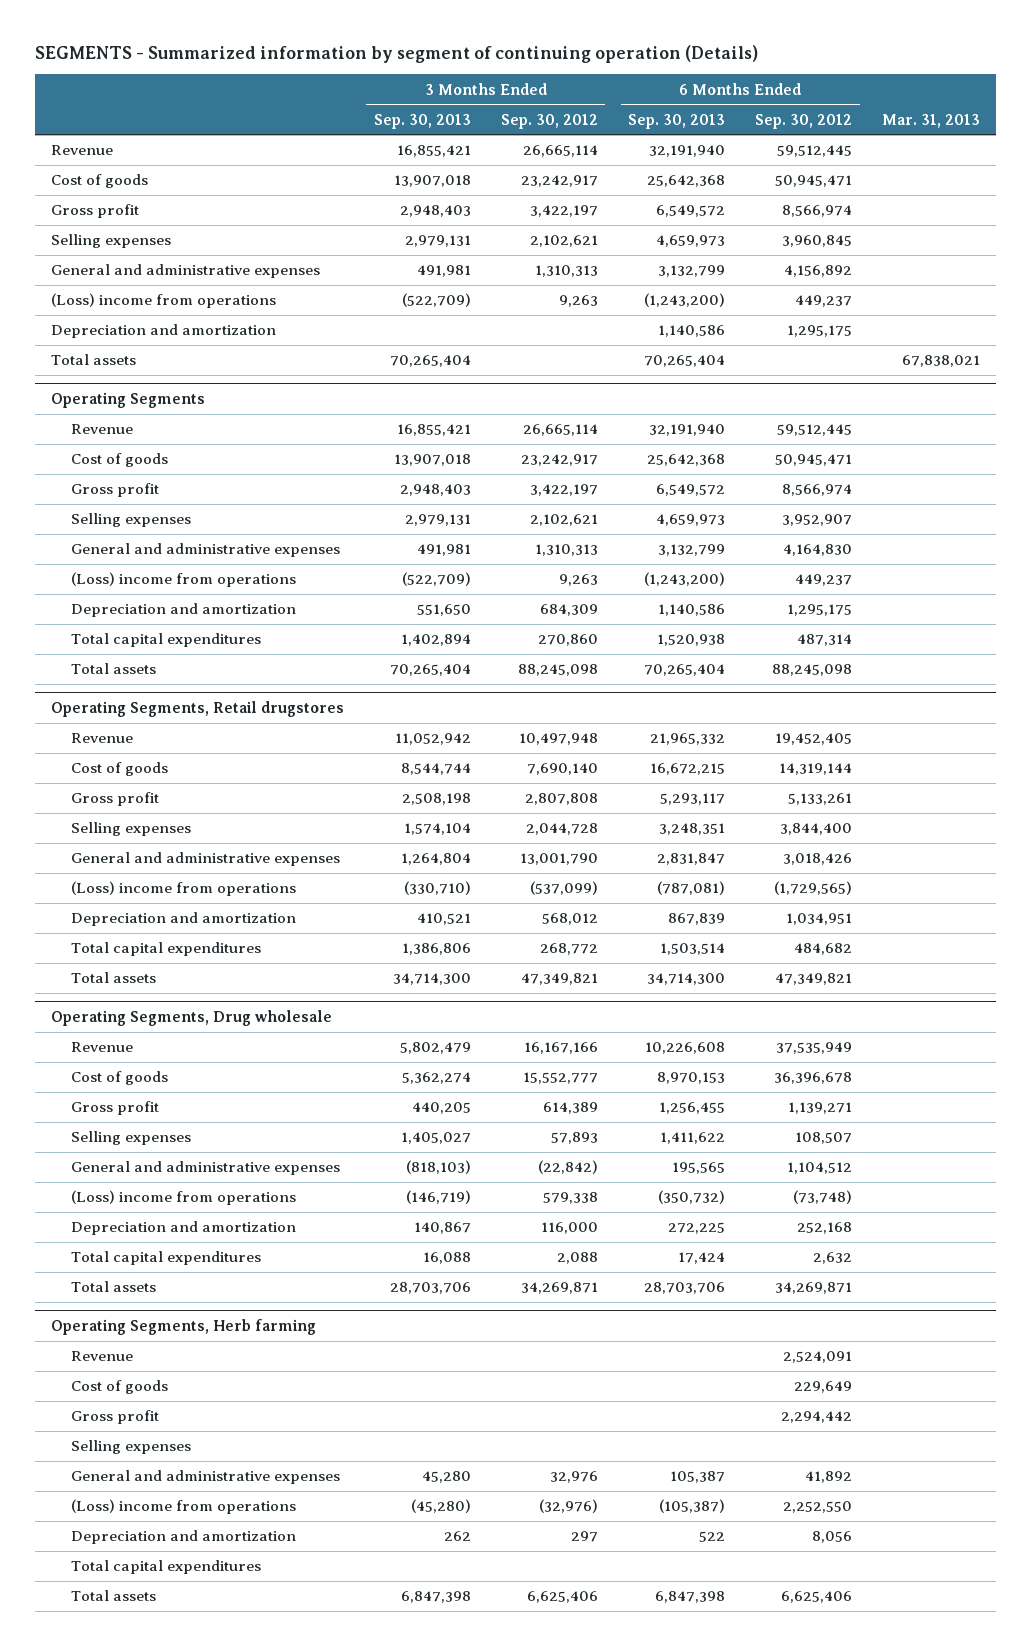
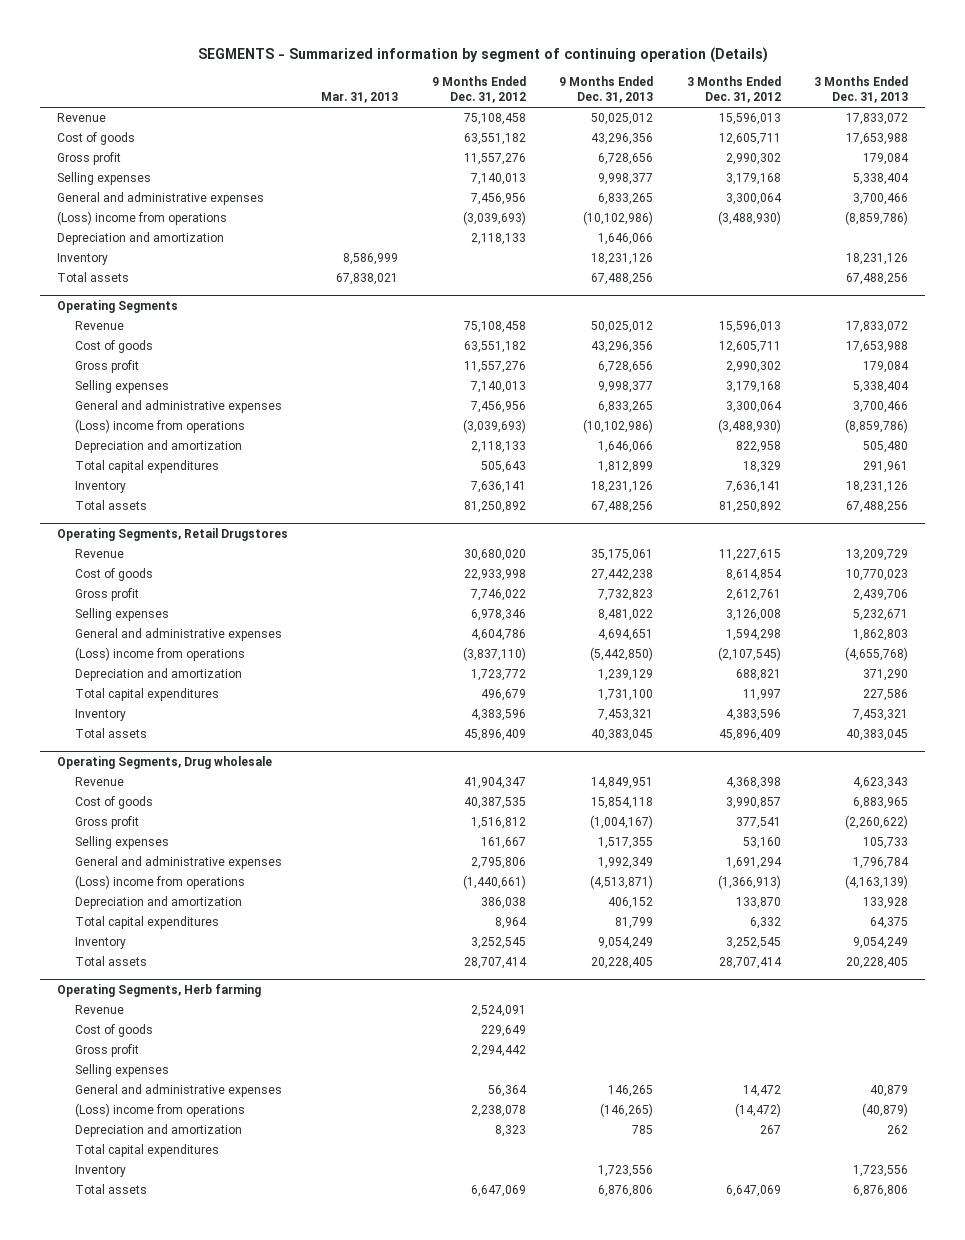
- | 3 Months Ended Sep. 30, 2013 | 3 Months Ended Sep. 30, 2012 | 6 Months Ended Sep. 30, 2013 | 6 Months Ended Sep. 30, 2012 | Mar. 31, 2013
+ | Mar. 31, 2013 | 9 Months Ended Dec. 31, 2012 | 9 Months Ended Dec. 31, 2013 | 3 Months Ended Dec. 31, 2012 | 3 Months Ended Dec. 31, 2013
+ Inventory | 8,586,999 | | 18,231,126 | | 18,231,126
@ Operating Segments
+ Inventory | | 7,636,141 | 18,231,126 | 7,636,141 | 18,231,126
- Operating Segments, Retail drugstores
+ Operating Segments, Retail Drugstores
+ Inventory | | 4,383,596 | 7,453,321 | 4,383,596 | 7,453,321
@ Operating Segments, Drug wholesale
+ Inventory | | 3,252,545 | 9,054,249 | 3,252,545 | 9,054,249
@ Operating Segments, Herb farming
+ Inventory | | | 1,723,556 | | 1,723,556

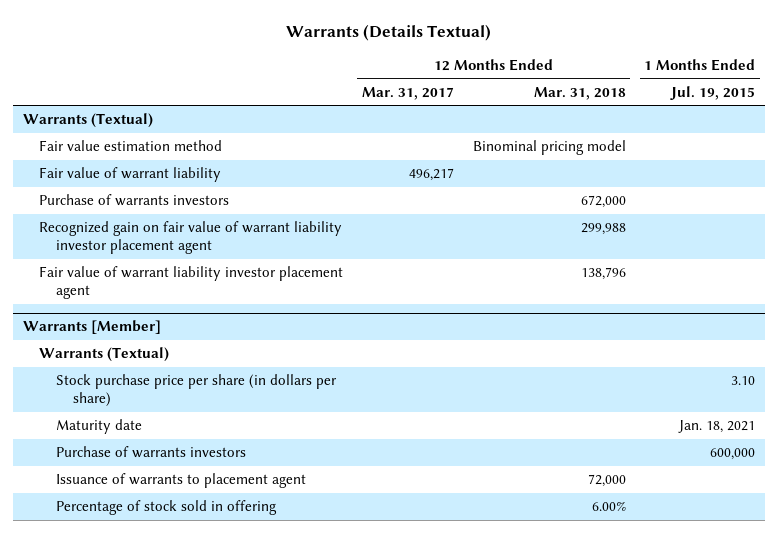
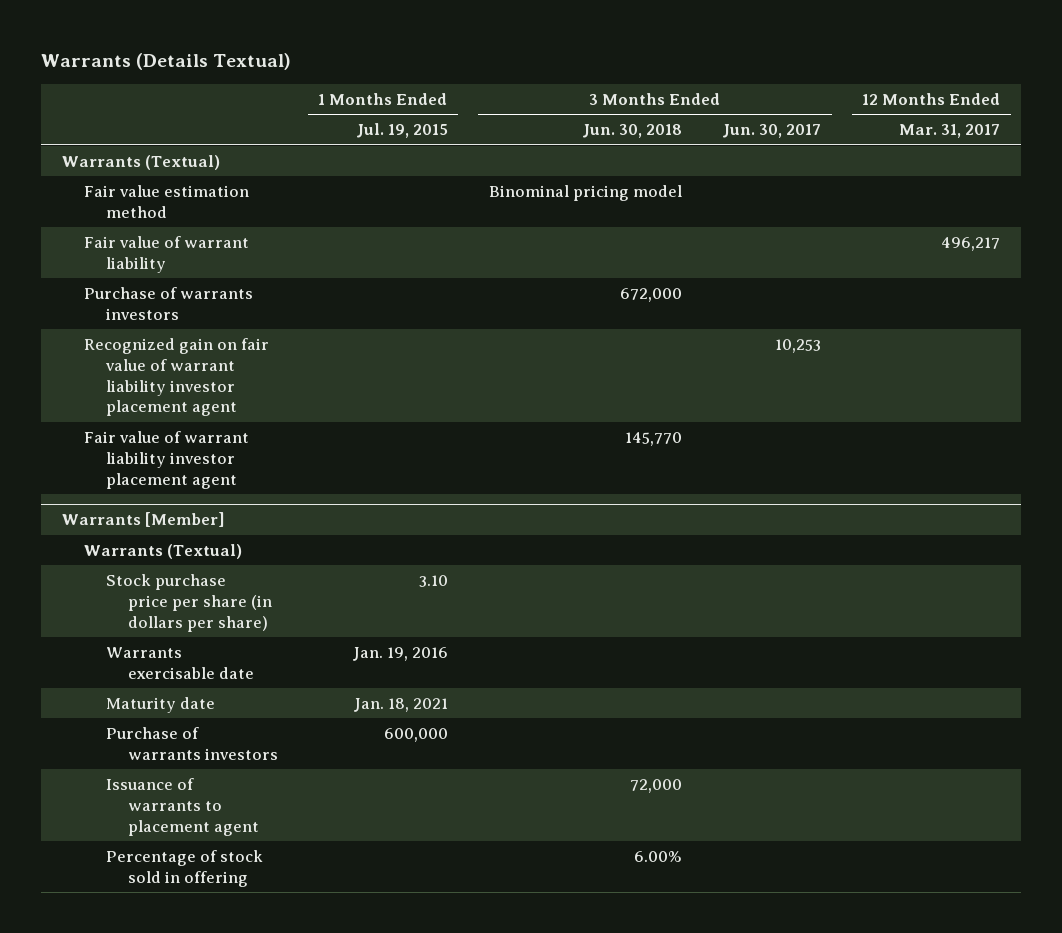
- | 12 Months Ended Mar. 31, 2017 | 12 Months Ended Mar. 31, 2018 | 1 Months Ended Jul. 19, 2015
+ | 1 Months Ended Jul. 19, 2015 | 3 Months Ended Jun. 30, 2018 | 3 Months Ended Jun. 30, 2017 | 12 Months Ended Mar. 31, 2017
@ Warrants [Member]
+ Warrants exercisable date | Jan. 19, 2016 | | |

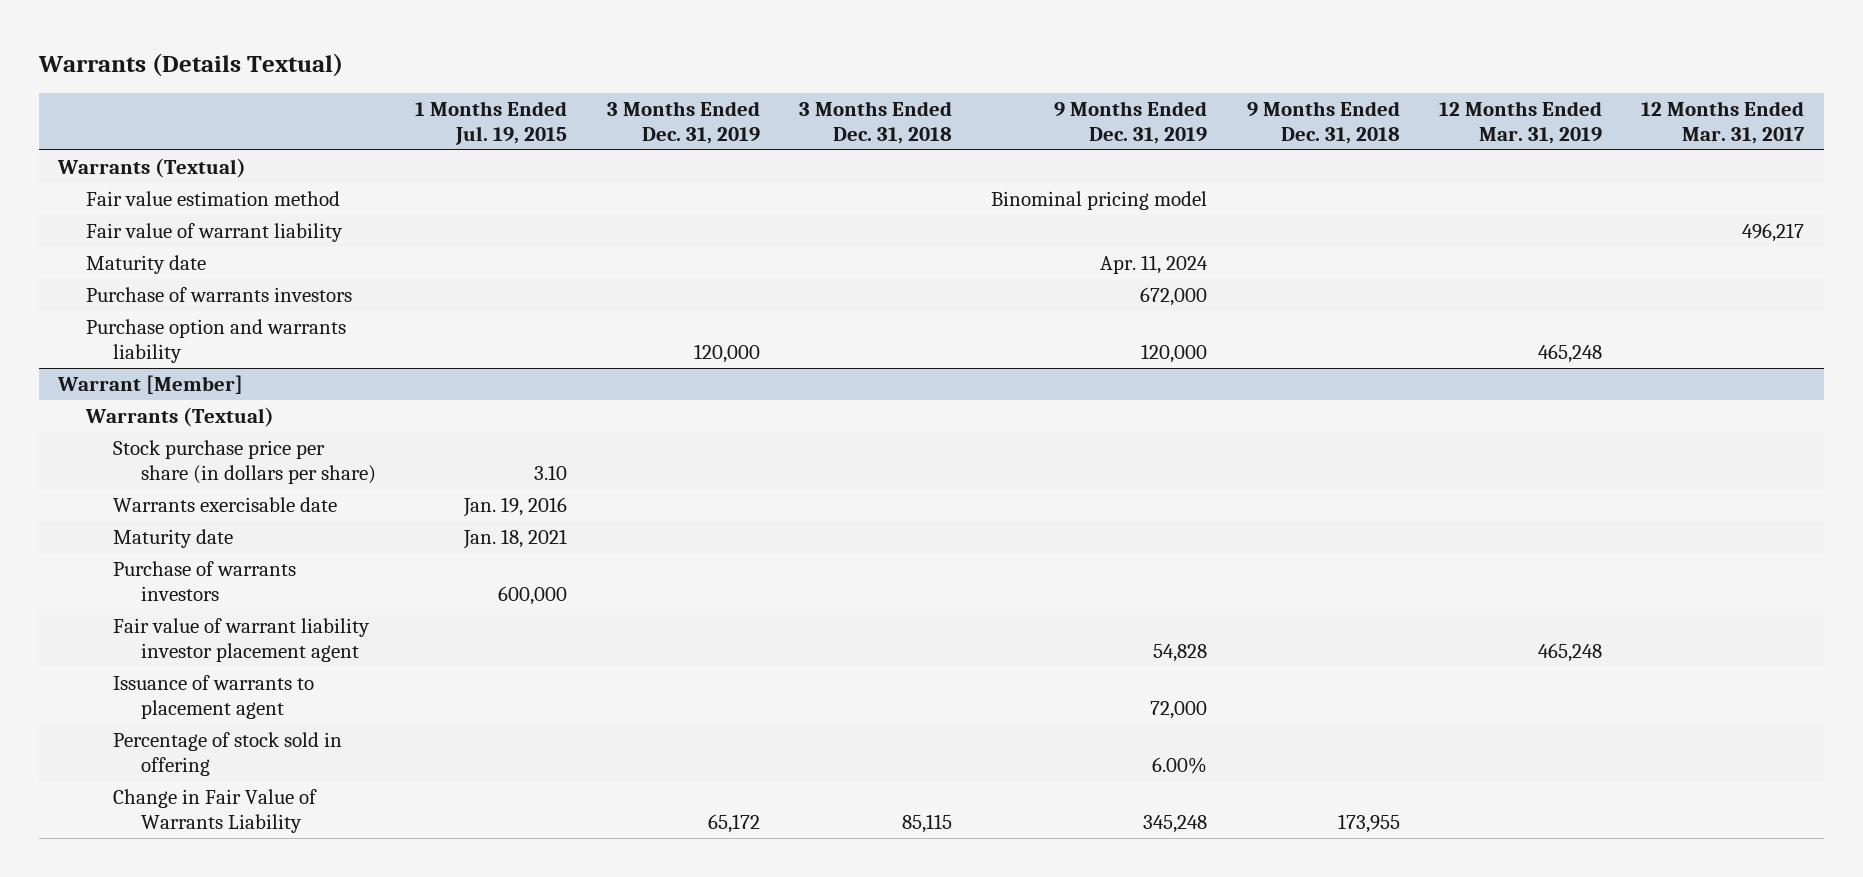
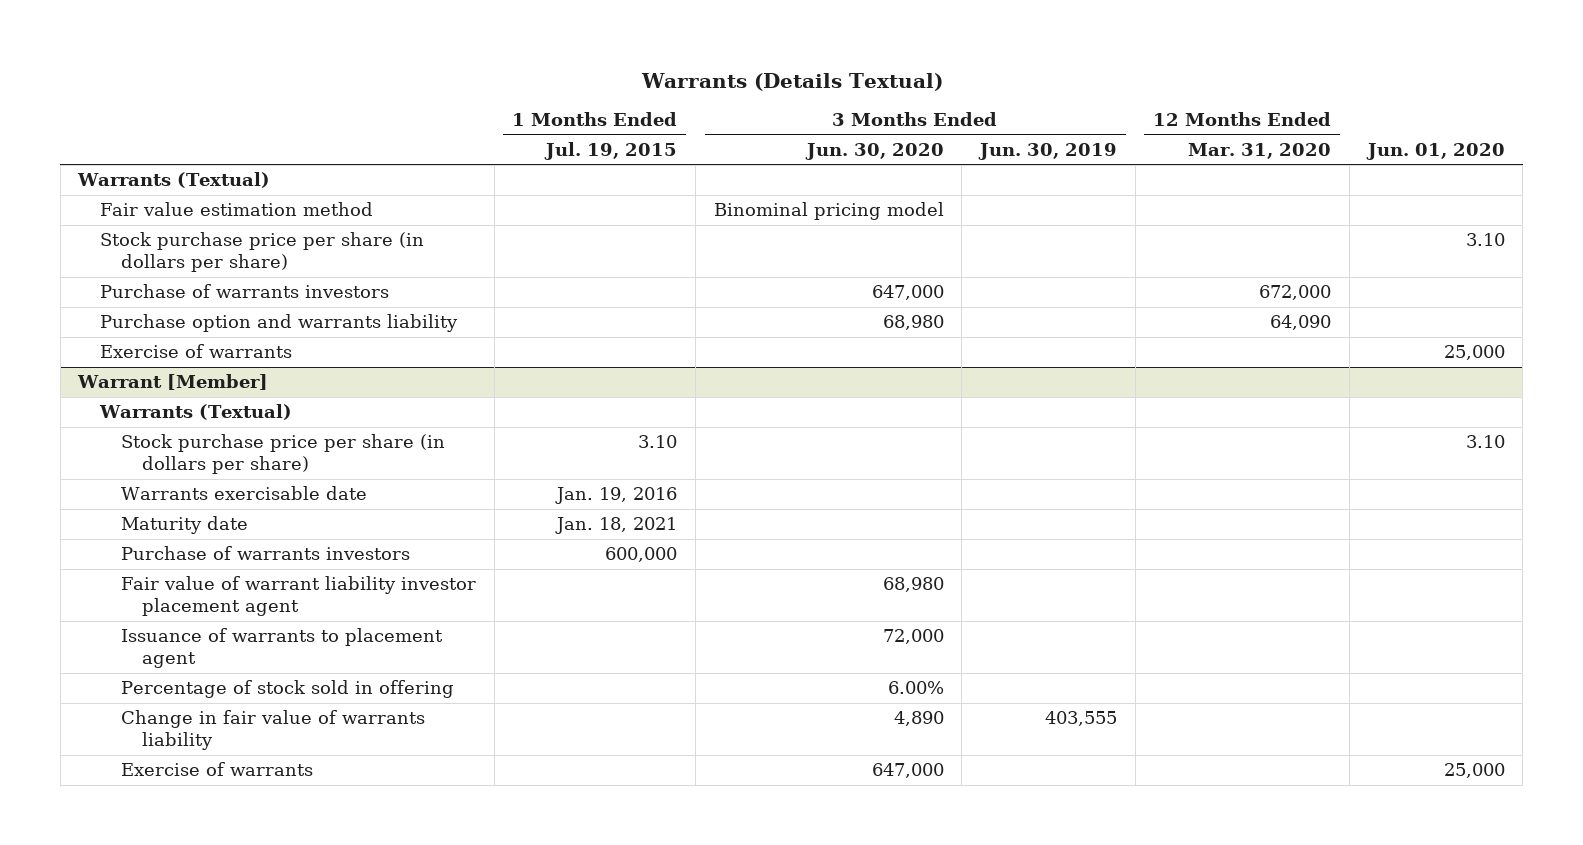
- | 1 Months Ended Jul. 19, 2015 | 3 Months Ended Dec. 31, 2019 | 3 Months Ended Dec. 31, 2018 | 9 Months Ended Dec. 31, 2019 | 9 Months Ended Dec. 31, 2018 | 12 Months Ended Mar. 31, 2019 | 12 Months Ended Mar. 31, 2017
+ | 1 Months Ended Jul. 19, 2015 | 3 Months Ended Jun. 30, 2020 | 3 Months Ended Jun. 30, 2019 | 12 Months Ended Mar. 31, 2020 | Jun. 01, 2020
- Fair value of warrant liability | | | | | | | 496,217
- Maturity date | | | | Apr. 11, 2024 | | |
+ Stock purchase price per share (in dollars per share) | | | | | 3.10
+ Exercise of warrants | | | | | 25,000
@ Warrant [Member]
- Change in Fair Value of Warrants Liability | | 65,172 | 85,115 | 345,248 | 173,955 | |
+ Change in fair value of warrants liability | | 4,890 | 403,555 | |
+ Exercise of warrants | | 647,000 | | | 25,000

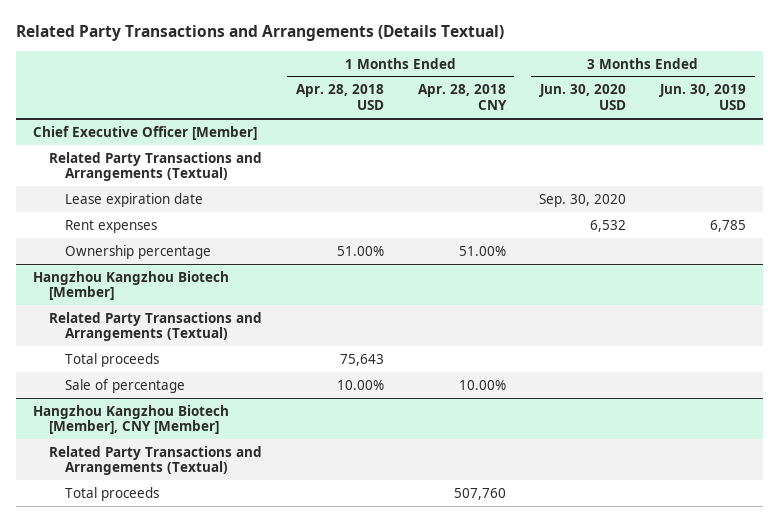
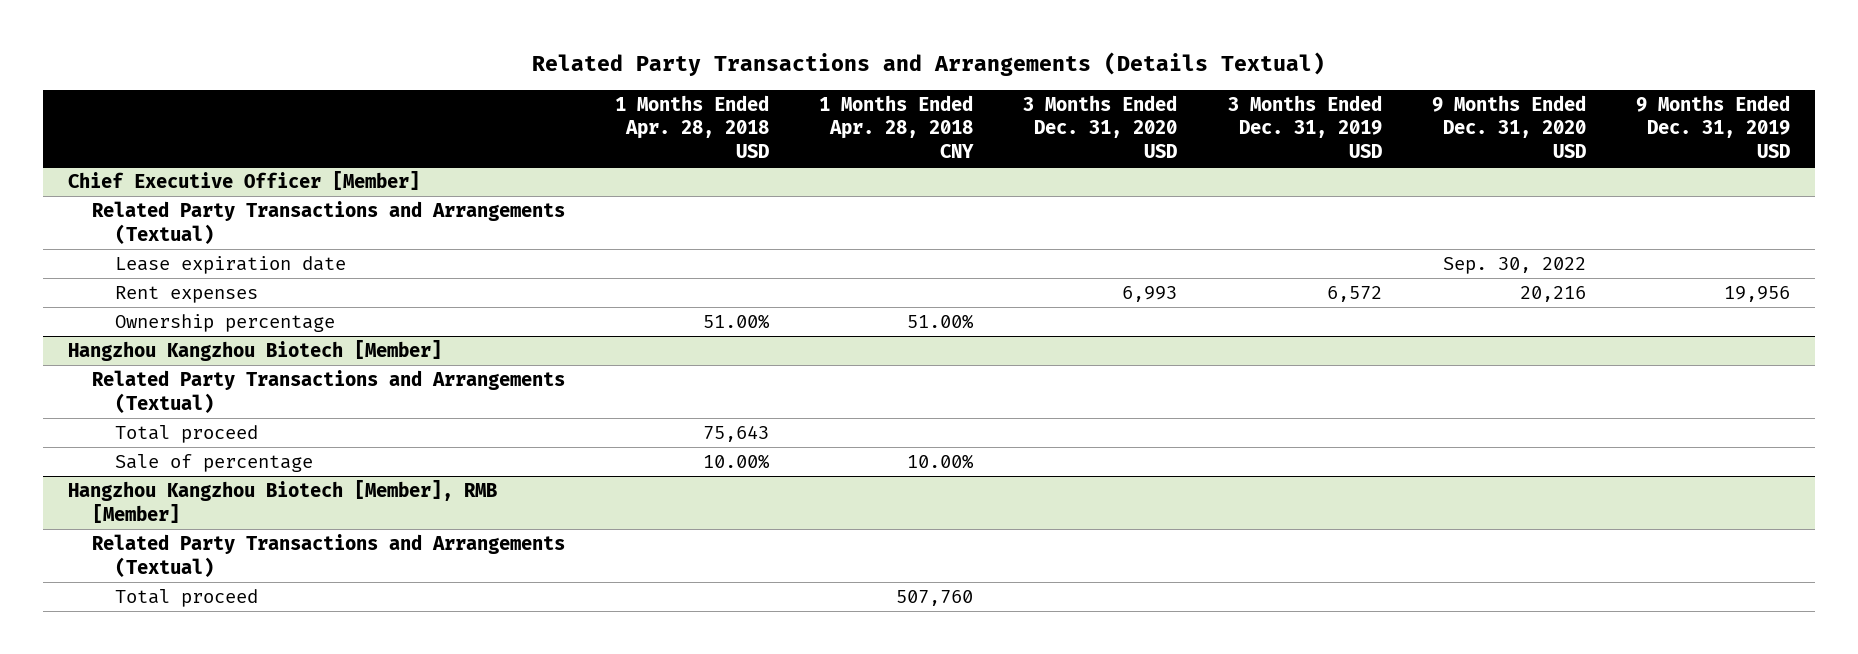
- | 1 Months Ended Apr. 28, 2018 USD | 1 Months Ended Apr. 28, 2018 CNY | 3 Months Ended Jun. 30, 2020 USD | 3 Months Ended Jun. 30, 2019 USD
+ | 1 Months Ended Apr. 28, 2018 USD | 1 Months Ended Apr. 28, 2018 CNY | 3 Months Ended Dec. 31, 2020 USD | 3 Months Ended Dec. 31, 2019 USD | 9 Months Ended Dec. 31, 2020 USD | 9 Months Ended Dec. 31, 2019 USD
@ Hangzhou Kangzhou Biotech [Member]
- Total proceeds | 75,643 | | |
+ Total proceed | 75,643 | | | | |
- Hangzhou Kangzhou Biotech [Member], CNY [Member]
+ Hangzhou Kangzhou Biotech [Member], RMB [Member]
- Total proceeds | | 507,760 | |
+ Total proceed | | 507,760 | | | |

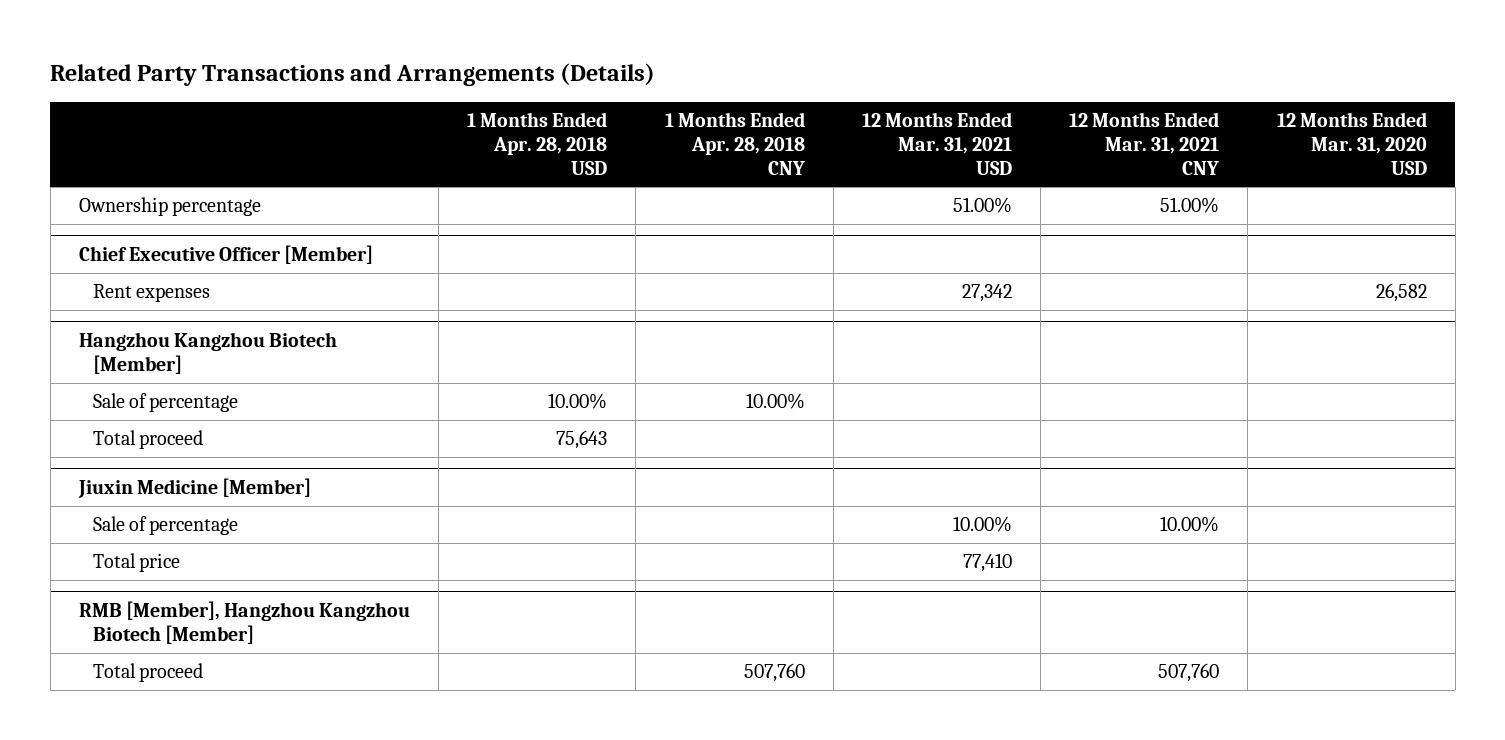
- Related Party Transactions and Arrangements (Details Textual)
+ Related Party Transactions and Arrangements (Details)
- | 1 Months Ended Apr. 28, 2018 USD | 1 Months Ended Apr. 28, 2018 CNY | 3 Months Ended Dec. 31, 2020 USD | 3 Months Ended Dec. 31, 2019 USD | 9 Months Ended Dec. 31, 2020 USD | 9 Months Ended Dec. 31, 2019 USD
+ | 1 Months Ended Apr. 28, 2018 USD | 1 Months Ended Apr. 28, 2018 CNY | 12 Months Ended Mar. 31, 2021 USD | 12 Months Ended Mar. 31, 2021 CNY | 12 Months Ended Mar. 31, 2020 USD
+ Ownership percentage | | | 51.00% | 51.00% |
@ Chief Executive Officer [Member]
- Related Party Transactions and Arrangements (Textual)
- Lease expiration date | | | | | Sep. 30, 2022 |
- Ownership percentage | 51.00% | 51.00% | | | |
@ Hangzhou Kangzhou Biotech [Member]
- Related Party Transactions and Arrangements (Textual)
- Hangzhou Kangzhou Biotech [Member], RMB [Member]
- Related Party Transactions and Arrangements (Textual)
@ Hangzhou Kangzhou Biotech [Member]
moved down: Total proceed | 75,643 | | | |
+ Jiuxin Medicine [Member]
+ Sale of percentage | | | 10.00% | 10.00% |
+ Total price | | | 77,410 | |
+ RMB [Member], Hangzhou Kangzhou Biotech [Member]

